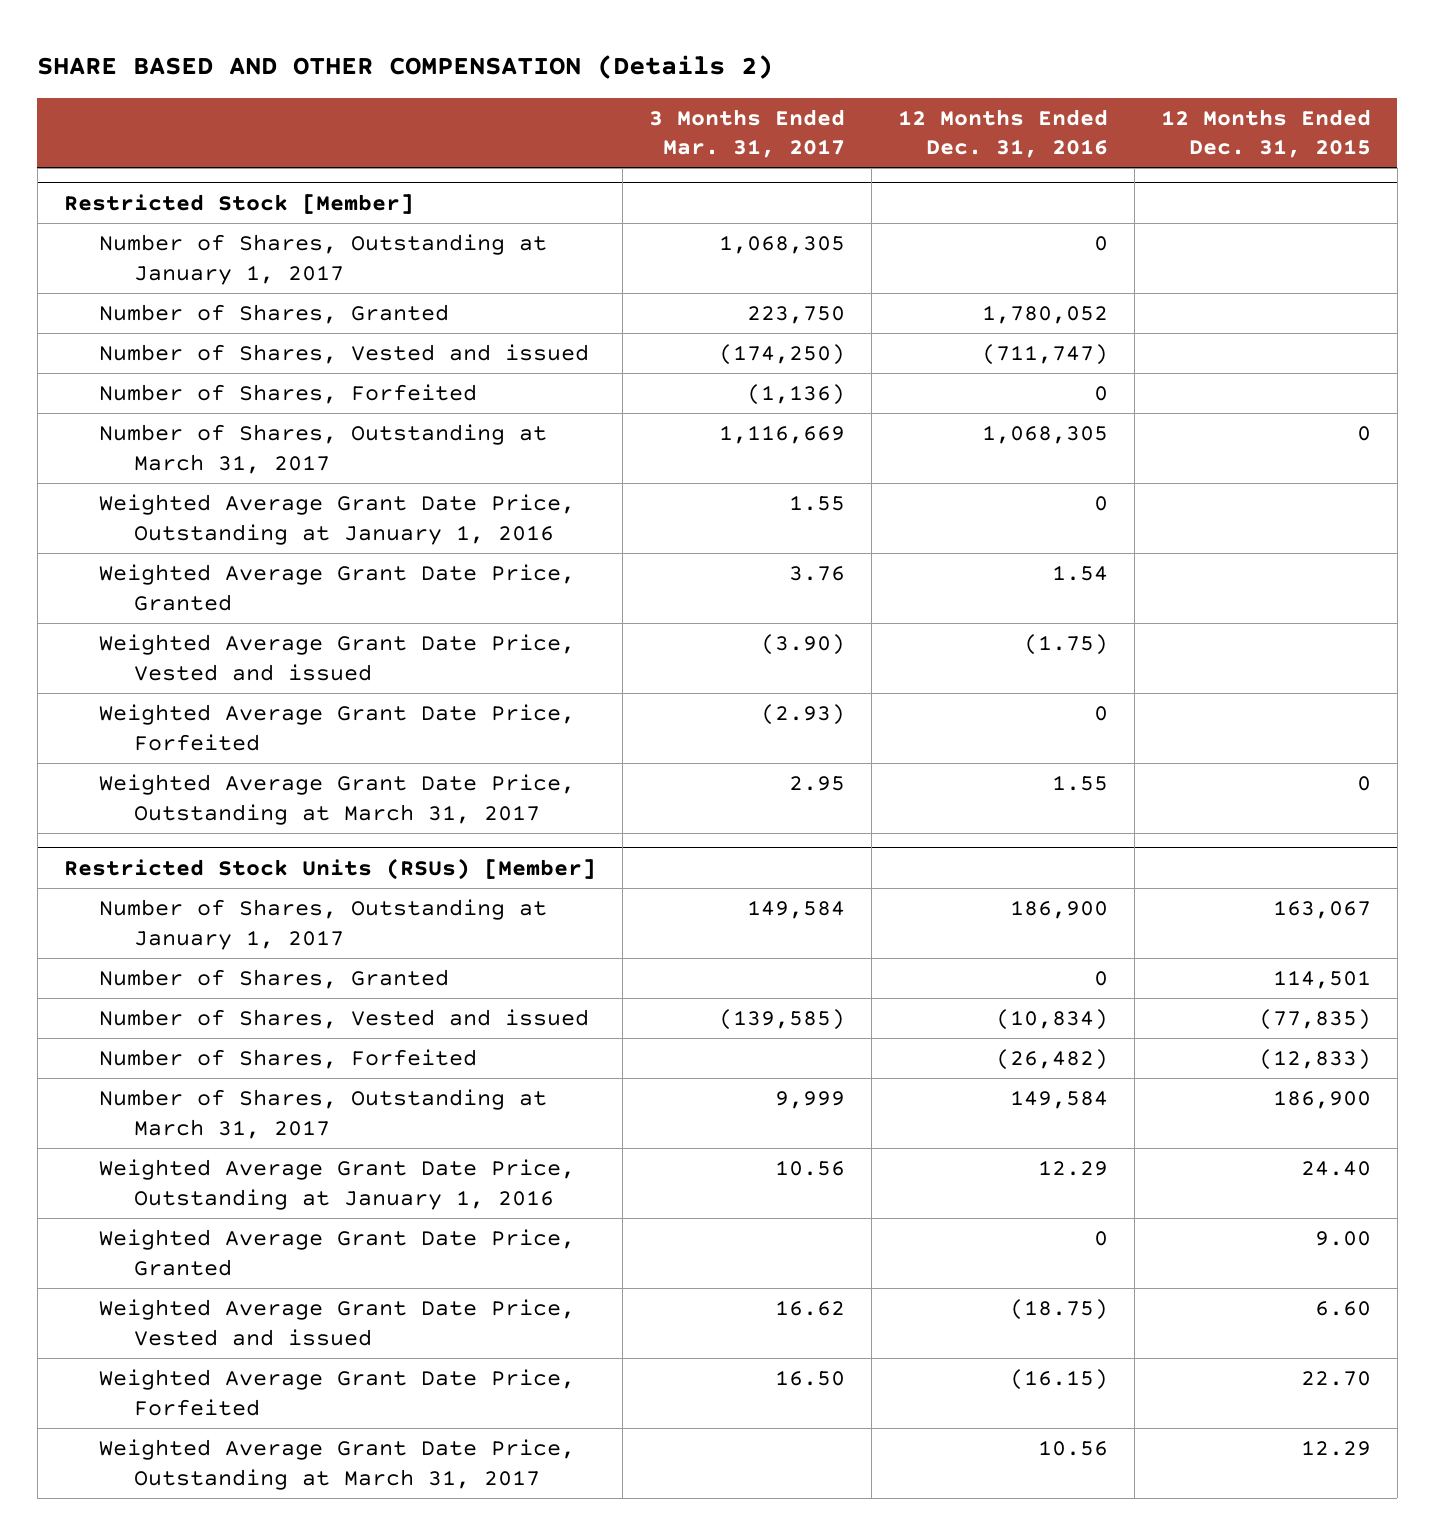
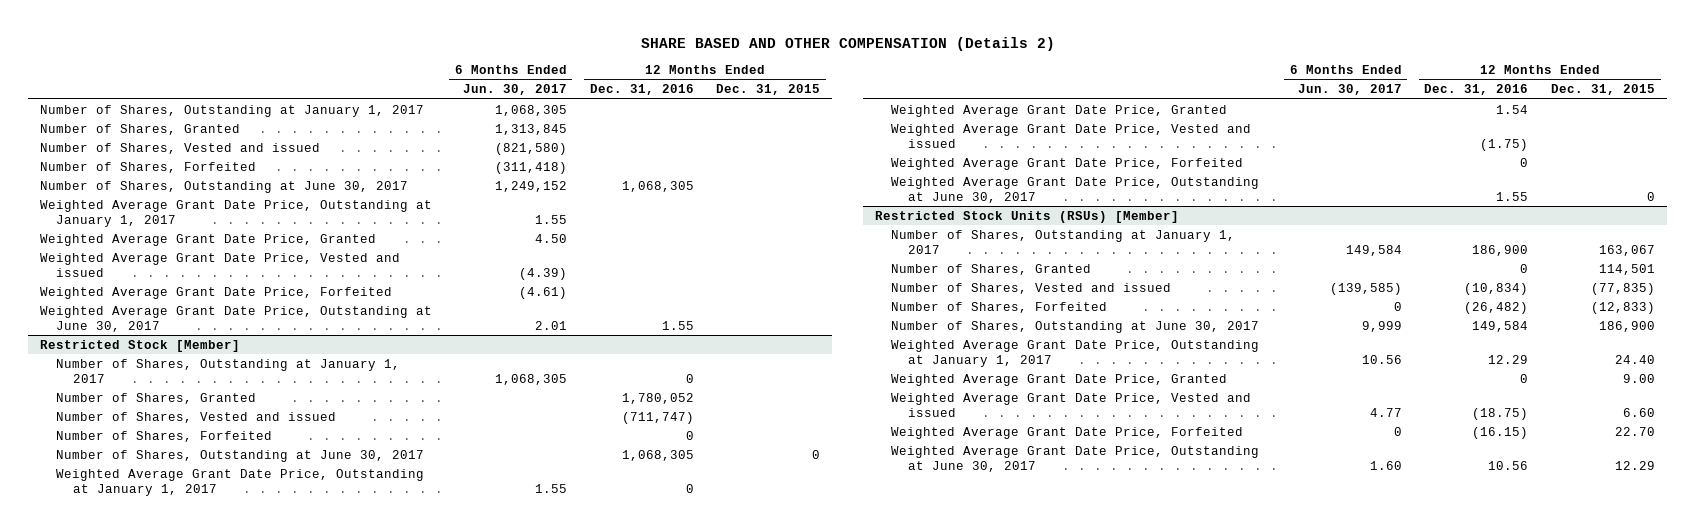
- | 3 Months Ended Mar. 31, 2017 | 12 Months Ended Dec. 31, 2016 | 12 Months Ended Dec. 31, 2015
+ | 6 Months Ended Jun. 30, 2017 | 12 Months Ended Dec. 31, 2016 | 12 Months Ended Dec. 31, 2015
+ Number of Shares, Outstanding at January 1, 2017 | 1,068,305 | |
+ Number of Shares, Granted | 1,313,845 | |
+ Number of Shares, Vested and issued | (821,580) | |
+ Number of Shares, Forfeited | (311,418) | |
+ Number of Shares, Outstanding at June 30, 2017 | 1,249,152 | 1,068,305 |
+ Weighted Average Grant Date Price, Outstanding at January 1, 2017 | 1.55 | |
+ Weighted Average Grant Date Price, Granted | 4.50 | |
+ Weighted Average Grant Date Price, Vested and issued | (4.39) | |
+ Weighted Average Grant Date Price, Forfeited | (4.61) | |
+ Weighted Average Grant Date Price, Outstanding at June 30, 2017 | 2.01 | 1.55 |
@ Restricted Stock [Member]
- Number of Shares, Outstanding at March 31, 2017 | 1,116,669 | 1,068,305 | 0
- Weighted Average Grant Date Price, Outstanding at January 1, 2016 | 1.55 | 0 |
+ Number of Shares, Outstanding at June 30, 2017 | | 1,068,305 | 0
+ Weighted Average Grant Date Price, Outstanding at January 1, 2017 | 1.55 | 0 |
- Weighted Average Grant Date Price, Outstanding at March 31, 2017 | 2.95 | 1.55 | 0
+ Weighted Average Grant Date Price, Outstanding at June 30, 2017 | | 1.55 | 0
@ Restricted Stock Units (RSUs) [Member]
- Number of Shares, Outstanding at March 31, 2017 | 9,999 | 149,584 | 186,900
- Weighted Average Grant Date Price, Outstanding at January 1, 2016 | 10.56 | 12.29 | 24.40
+ Number of Shares, Outstanding at June 30, 2017 | 9,999 | 149,584 | 186,900
+ Weighted Average Grant Date Price, Outstanding at January 1, 2017 | 10.56 | 12.29 | 24.40
- Weighted Average Grant Date Price, Outstanding at March 31, 2017 | | 10.56 | 12.29
+ Weighted Average Grant Date Price, Outstanding at June 30, 2017 | 1.60 | 10.56 | 12.29

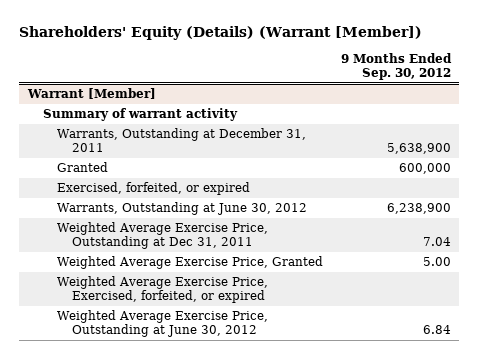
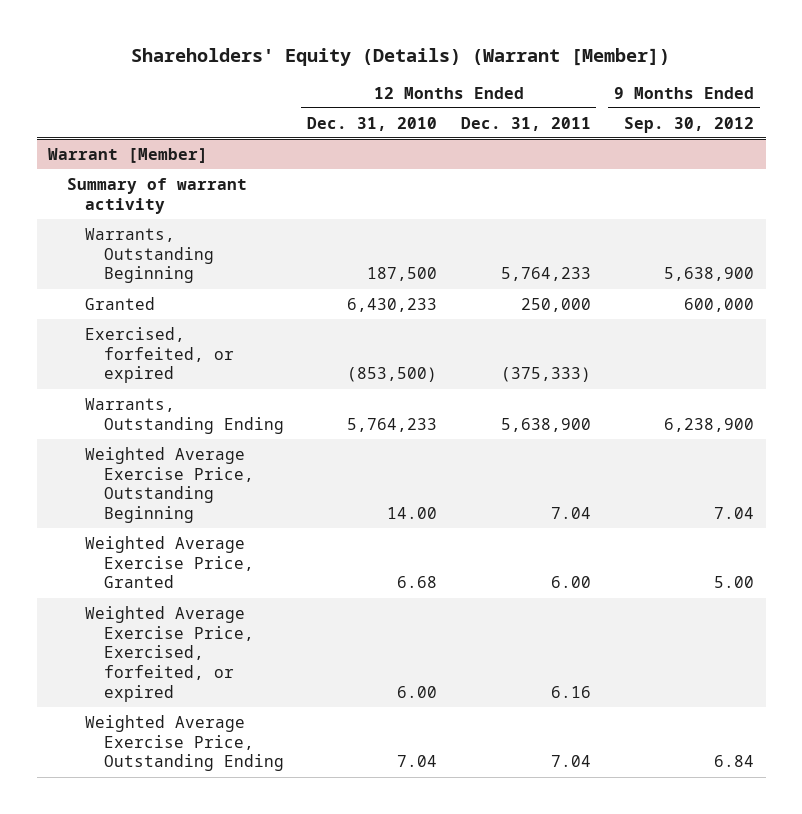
- | 9 Months Ended Sep. 30, 2012
+ | 12 Months Ended Dec. 31, 2010 | 12 Months Ended Dec. 31, 2011 | 9 Months Ended Sep. 30, 2012
@ Warrant [Member]
- Warrants, Outstanding at December 31, 2011 | 5,638,900
+ Warrants, Outstanding Beginning | 187,500 | 5,764,233 | 5,638,900
- Warrants, Outstanding at June 30, 2012 | 6,238,900
- Weighted Average Exercise Price, Outstanding at Dec 31, 2011 | 7.04
+ Warrants, Outstanding Ending | 5,764,233 | 5,638,900 | 6,238,900
+ Weighted Average Exercise Price, Outstanding Beginning | 14.00 | 7.04 | 7.04
- Weighted Average Exercise Price, Outstanding at June 30, 2012 | 6.84
+ Weighted Average Exercise Price, Outstanding Ending | 7.04 | 7.04 | 6.84

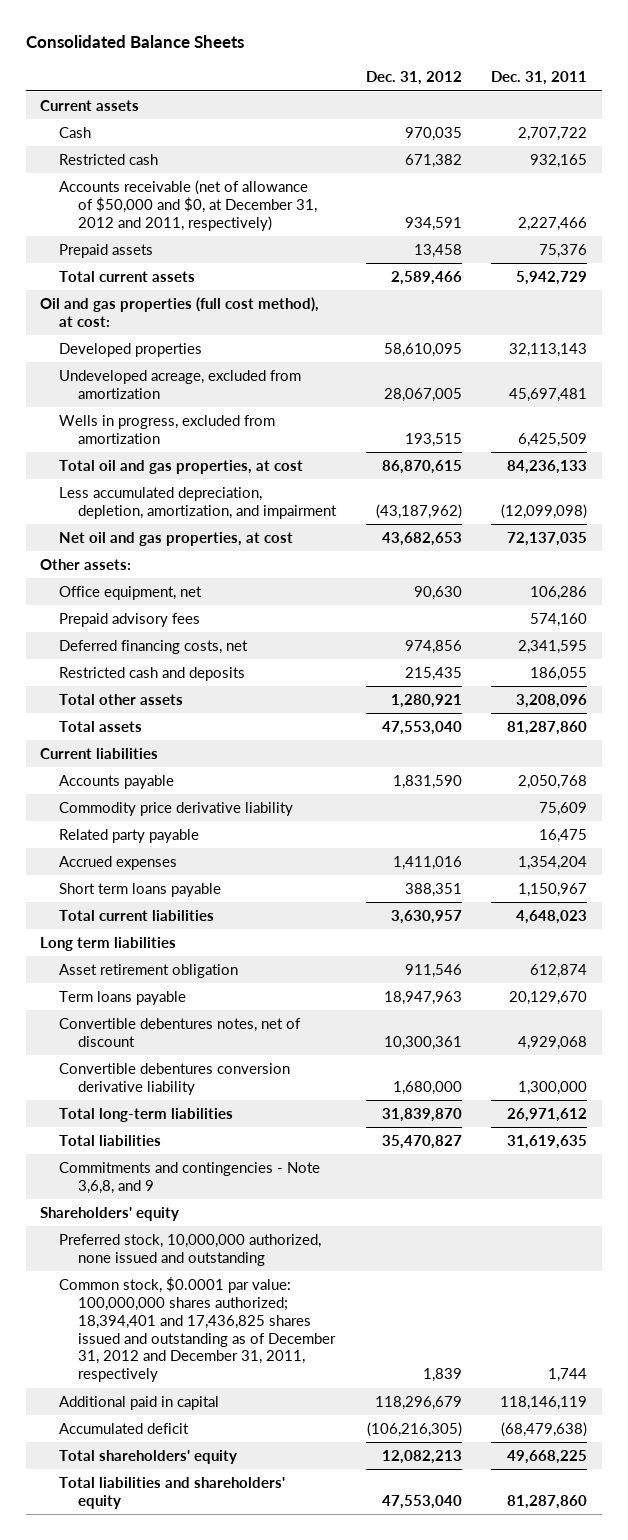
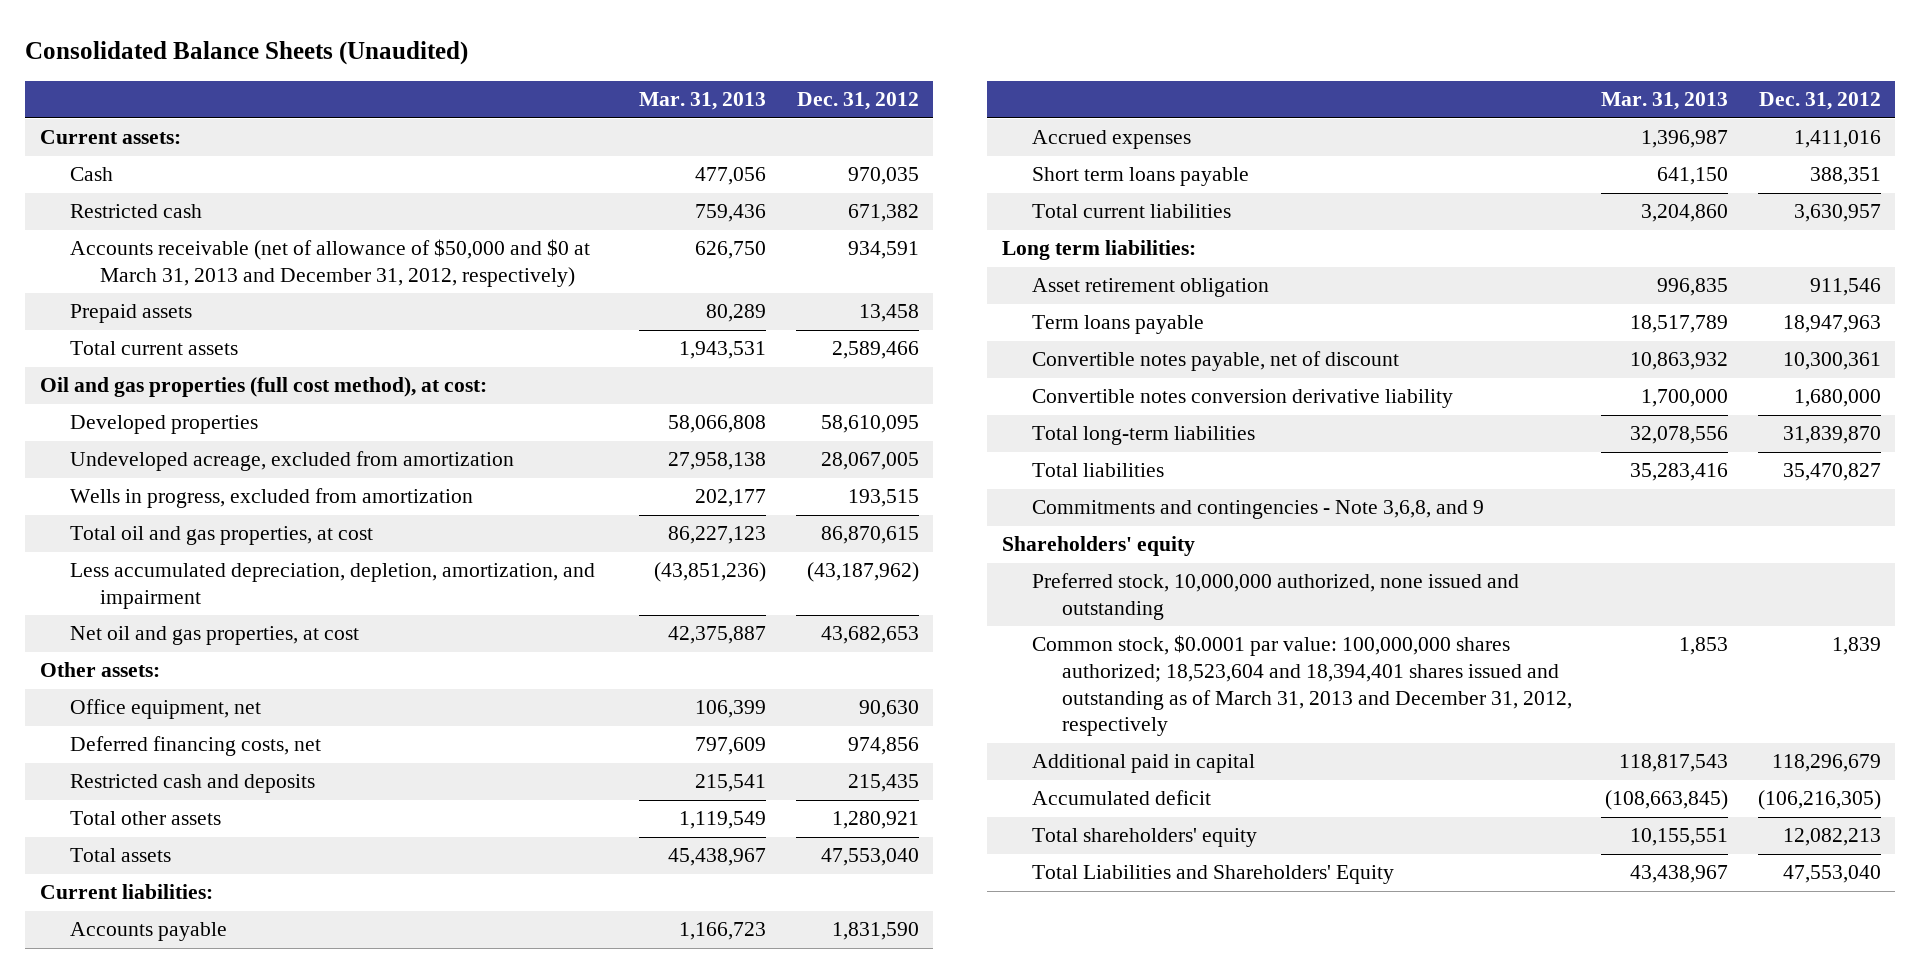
- Consolidated Balance Sheets
+ Consolidated Balance Sheets (Unaudited)
- | Dec. 31, 2012 | Dec. 31, 2011
+ | Mar. 31, 2013 | Dec. 31, 2012
- Current assets
+ Current assets:
- Accounts receivable (net of allowance of $50,000 and $0, at December 31, 2012 and 2011, respectively) | 934,591 | 2,227,466
+ Accounts receivable (net of allowance of $50,000 and $0 at March 31, 2013 and December 31, 2012, respectively) | 626,750 | 934,591
- Prepaid advisory fees | | 574,160
- Current liabilities
+ Current liabilities:
- Commodity price derivative liability | | 75,609
- Related party payable | | 16,475
- Long term liabilities
+ Long term liabilities:
- Convertible debentures notes, net of discount | 10,300,361 | 4,929,068
- Convertible debentures conversion derivative liability | 1,680,000 | 1,300,000
+ Convertible notes payable, net of discount | 10,863,932 | 10,300,361
+ Convertible notes conversion derivative liability | 1,700,000 | 1,680,000
- Common stock, $0.0001 par value: 100,000,000 shares authorized; 18,394,401 and 17,436,825 shares issued and outstanding as of December 31, 2012 and December 31, 2011, respectively | 1,839 | 1,744
+ Common stock, $0.0001 par value: 100,000,000 shares authorized; 18,523,604 and 18,394,401 shares issued and outstanding as of March 31, 2013 and December 31, 2012, respectively | 1,853 | 1,839
- Total liabilities and shareholders' equity | 47,553,040 | 81,287,860
+ Total Liabilities and Shareholders' Equity | 43,438,967 | 47,553,040

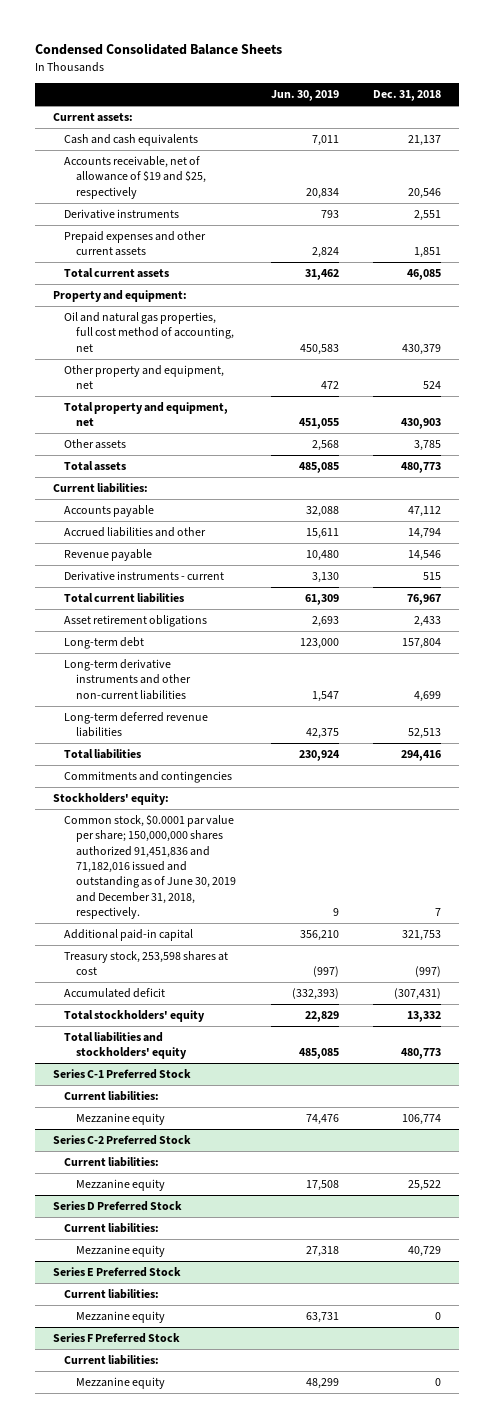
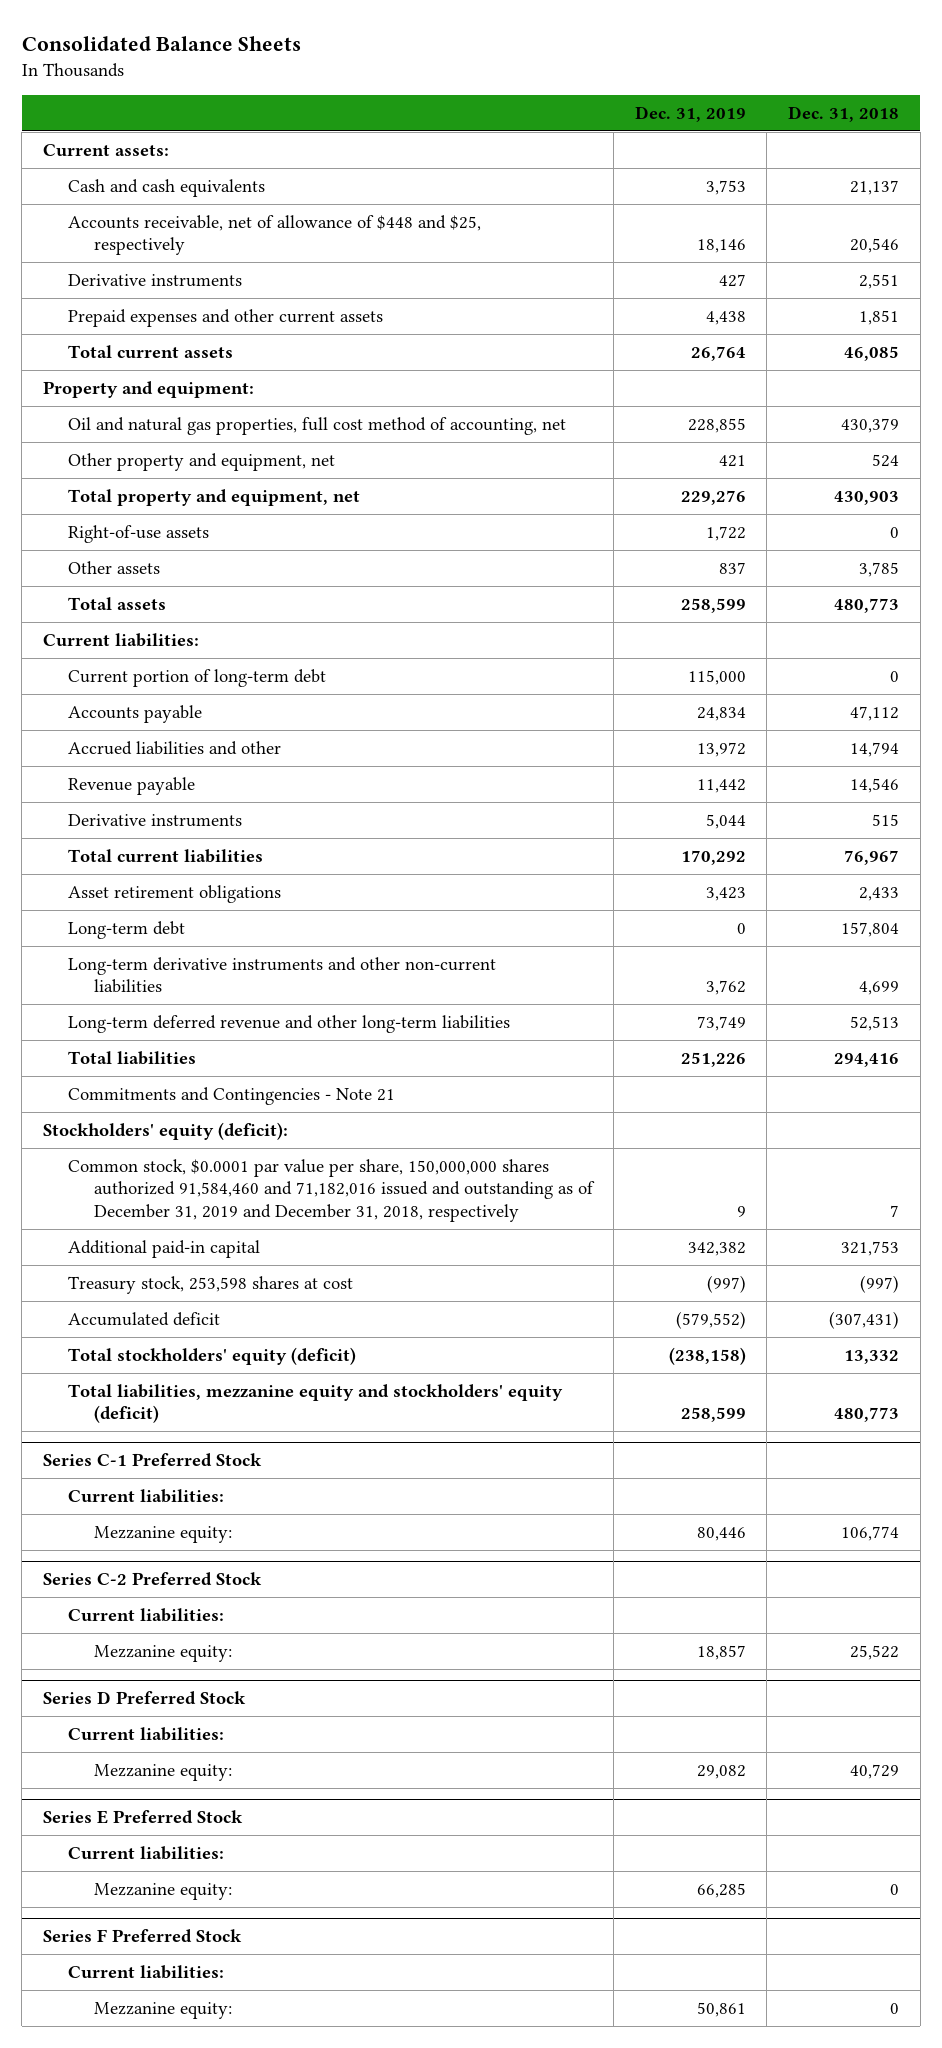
- Condensed Consolidated Balance Sheets
+ Consolidated Balance Sheets
- | Jun. 30, 2019 | Dec. 31, 2018
+ | Dec. 31, 2019 | Dec. 31, 2018
- Accounts receivable, net of allowance of $19 and $25, respectively | 20,834 | 20,546
+ Accounts receivable, net of allowance of $448 and $25, respectively | 18,146 | 20,546
+ Right-of-use assets | 1,722 | 0
+ Current portion of long-term debt | 115,000 | 0
- Derivative instruments - current | 3,130 | 515
+ Derivative instruments | 5,044 | 515
- Long-term deferred revenue liabilities | 42,375 | 52,513
+ Long-term deferred revenue and other long-term liabilities | 73,749 | 52,513
- Commitments and contingencies
- Stockholders' equity:
- Common stock, $0.0001 par value per share; 150,000,000 shares authorized 91,451,836 and 71,182,016 issued and outstanding as of June 30, 2019 and December 31, 2018, respectively. | 9 | 7
+ Commitments and Contingencies - Note 21
+ Stockholders' equity (deficit):
+ Common stock, $0.0001 par value per share, 150,000,000 shares authorized 91,584,460 and 71,182,016 issued and outstanding as of December 31, 2019 and December 31, 2018, respectively | 9 | 7
- Total stockholders' equity | 22,829 | 13,332
- Total liabilities and stockholders' equity | 485,085 | 480,773
+ Total stockholders' equity (deficit) | (238,158) | 13,332
+ Total liabilities, mezzanine equity and stockholders' equity (deficit) | 258,599 | 480,773
@ Series C-1 Preferred Stock
- Mezzanine equity | 74,476 | 106,774
+ Mezzanine equity: | 80,446 | 106,774
@ Series C-2 Preferred Stock
- Mezzanine equity | 17,508 | 25,522
+ Mezzanine equity: | 18,857 | 25,522
@ Series D Preferred Stock
- Mezzanine equity | 27,318 | 40,729
+ Mezzanine equity: | 29,082 | 40,729
@ Series E Preferred Stock
- Mezzanine equity | 63,731 | 0
+ Mezzanine equity: | 66,285 | 0
@ Series F Preferred Stock
- Mezzanine equity | 48,299 | 0
+ Mezzanine equity: | 50,861 | 0

